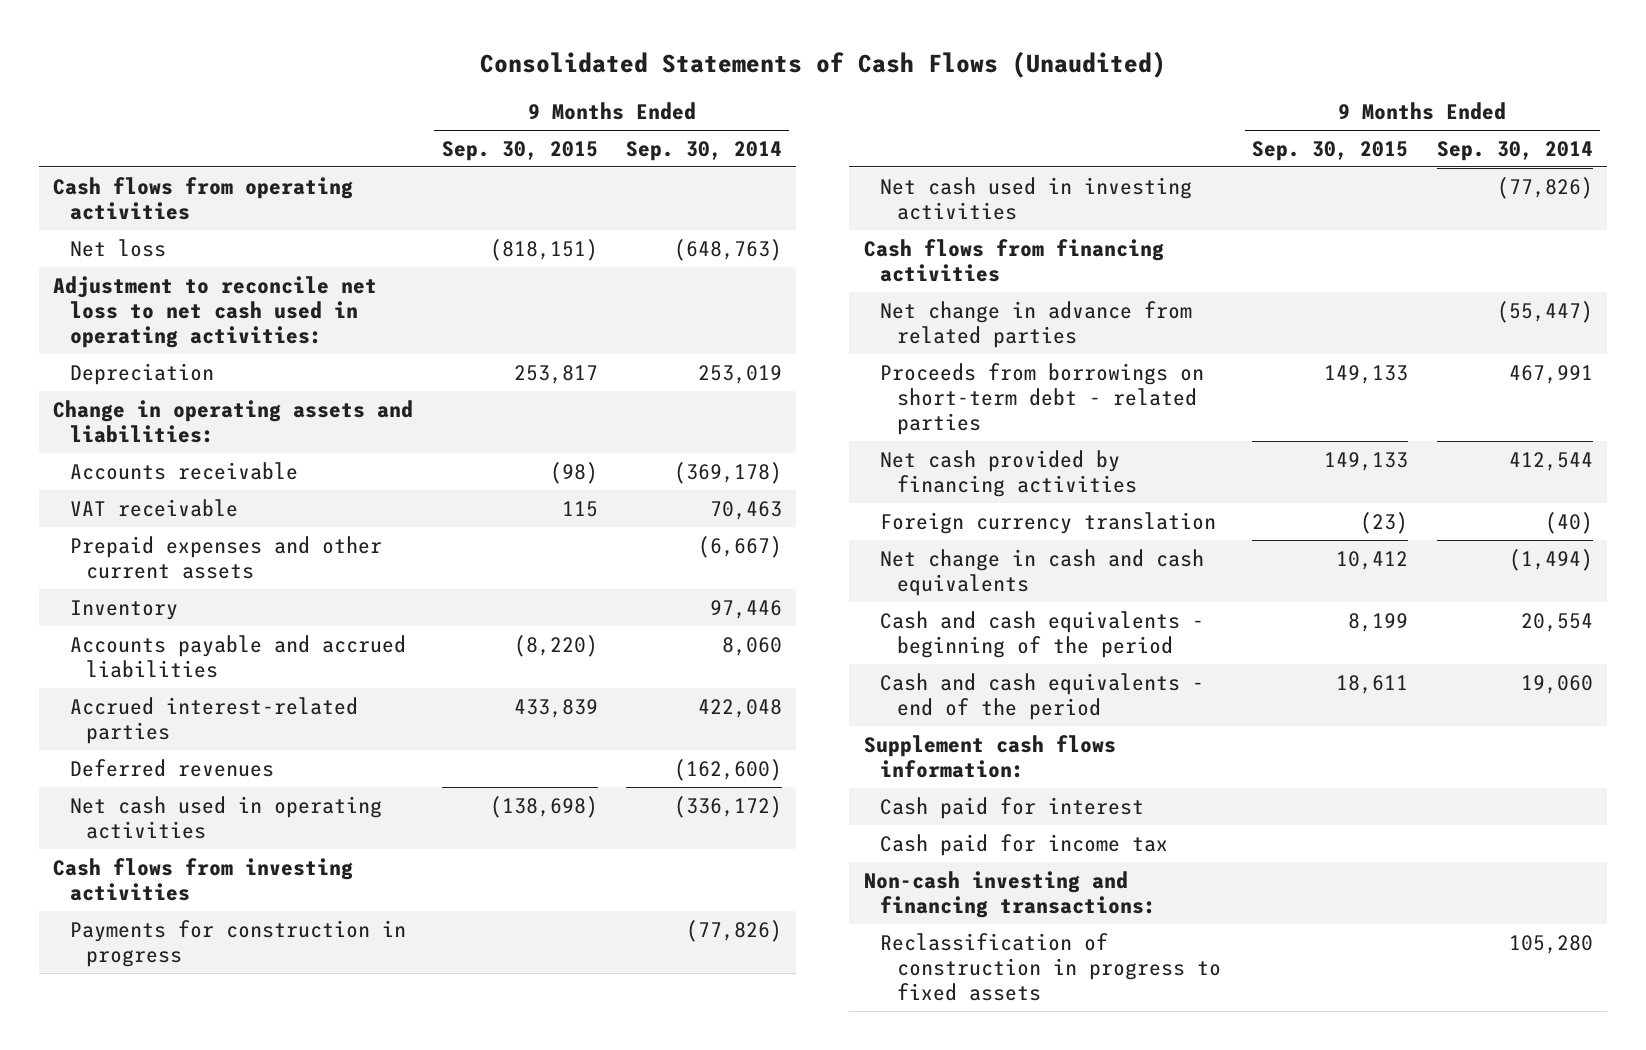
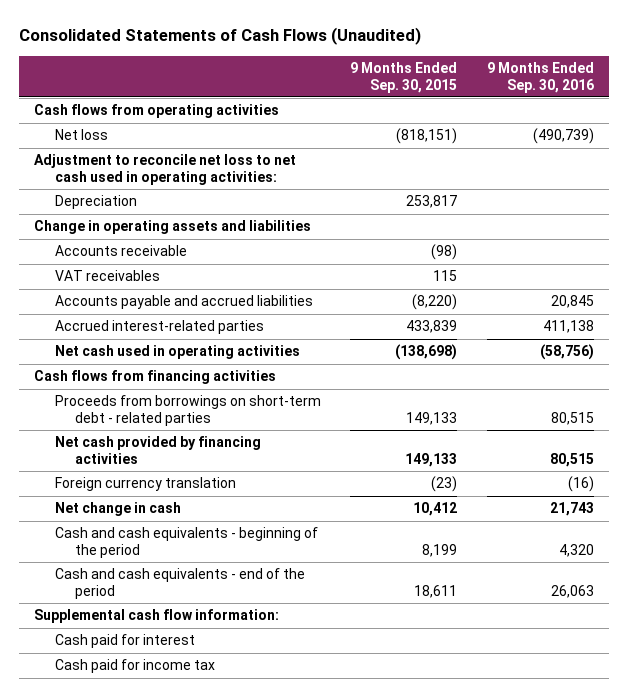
- | 9 Months Ended Sep. 30, 2015 | 9 Months Ended Sep. 30, 2014
+ | 9 Months Ended Sep. 30, 2015 | 9 Months Ended Sep. 30, 2016
- Change in operating assets and liabilities:
+ Change in operating assets and liabilities
- VAT receivable | 115 | 70,463
- Prepaid expenses and other current assets | | (6,667)
- Inventory | | 97,446
+ VAT receivables | 115 |
- Deferred revenues | | (162,600)
- Cash flows from investing activities
- Payments for construction in progress | | (77,826)
- Net cash used in investing activities | | (77,826)
- Net change in advance from related parties | | (55,447)
- Net change in cash and cash equivalents | 10,412 | (1,494)
+ Net change in cash | 10,412 | 21,743
- Supplement cash flows information:
+ Supplemental cash flow information:
- Non-cash investing and financing transactions:
- Reclassification of construction in progress to fixed assets | | 105,280

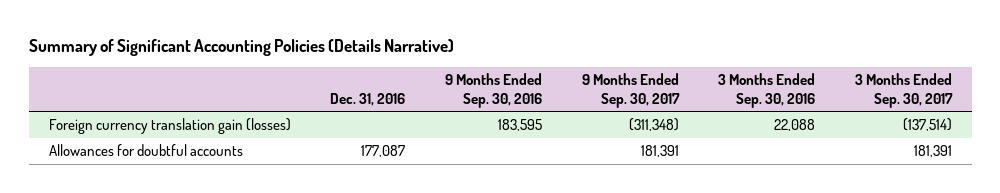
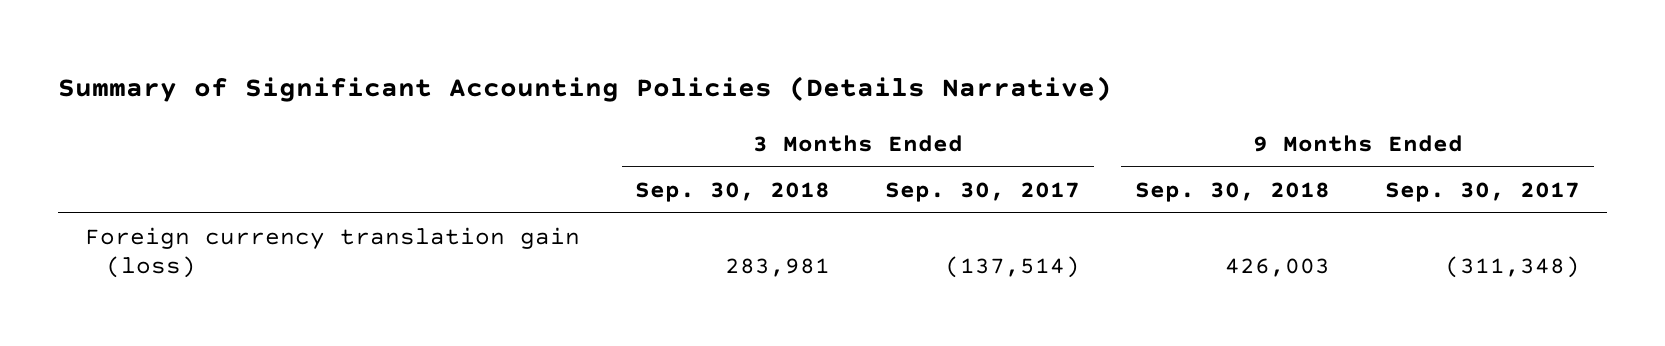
- | Dec. 31, 2016 | 9 Months Ended Sep. 30, 2016 | 9 Months Ended Sep. 30, 2017 | 3 Months Ended Sep. 30, 2016 | 3 Months Ended Sep. 30, 2017
+ | 3 Months Ended Sep. 30, 2018 | 3 Months Ended Sep. 30, 2017 | 9 Months Ended Sep. 30, 2018 | 9 Months Ended Sep. 30, 2017
- Foreign currency translation gain (losses) | | 183,595 | (311,348) | 22,088 | (137,514)
- Allowances for doubtful accounts | 177,087 | | 181,391 | | 181,391
+ Foreign currency translation gain (loss) | 283,981 | (137,514) | 426,003 | (311,348)

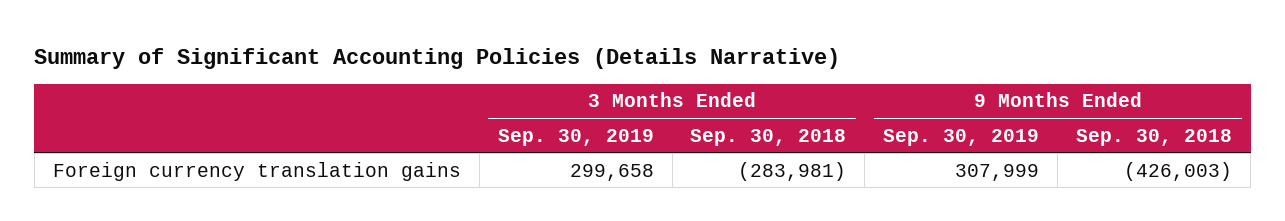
- | 3 Months Ended Sep. 30, 2018 | 3 Months Ended Sep. 30, 2017 | 9 Months Ended Sep. 30, 2018 | 9 Months Ended Sep. 30, 2017
+ | 3 Months Ended Sep. 30, 2019 | 3 Months Ended Sep. 30, 2018 | 9 Months Ended Sep. 30, 2019 | 9 Months Ended Sep. 30, 2018
- Foreign currency translation gain (loss) | 283,981 | (137,514) | 426,003 | (311,348)
+ Foreign currency translation gains | 299,658 | (283,981) | 307,999 | (426,003)

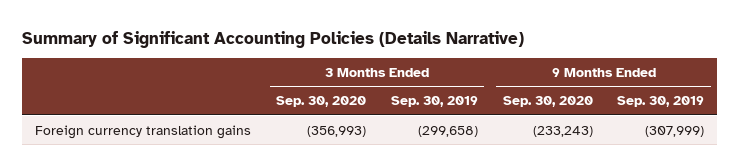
- | 3 Months Ended Sep. 30, 2019 | 3 Months Ended Sep. 30, 2018 | 9 Months Ended Sep. 30, 2019 | 9 Months Ended Sep. 30, 2018
+ | 3 Months Ended Sep. 30, 2020 | 3 Months Ended Sep. 30, 2019 | 9 Months Ended Sep. 30, 2020 | 9 Months Ended Sep. 30, 2019
- Foreign currency translation gains | 299,658 | (283,981) | 307,999 | (426,003)
+ Foreign currency translation gains | (356,993) | (299,658) | (233,243) | (307,999)

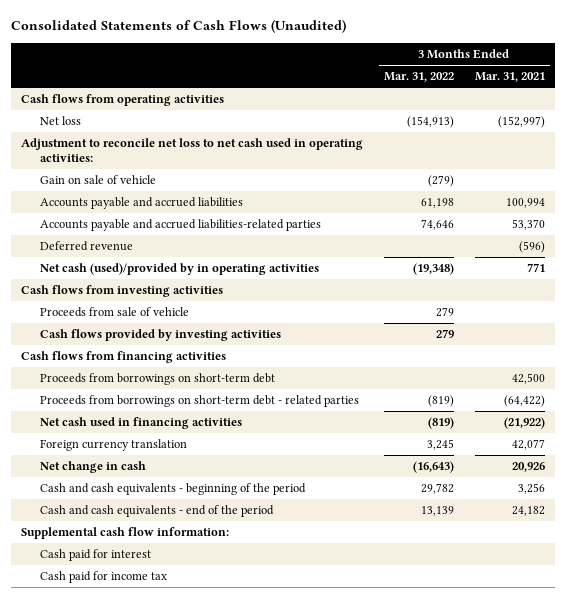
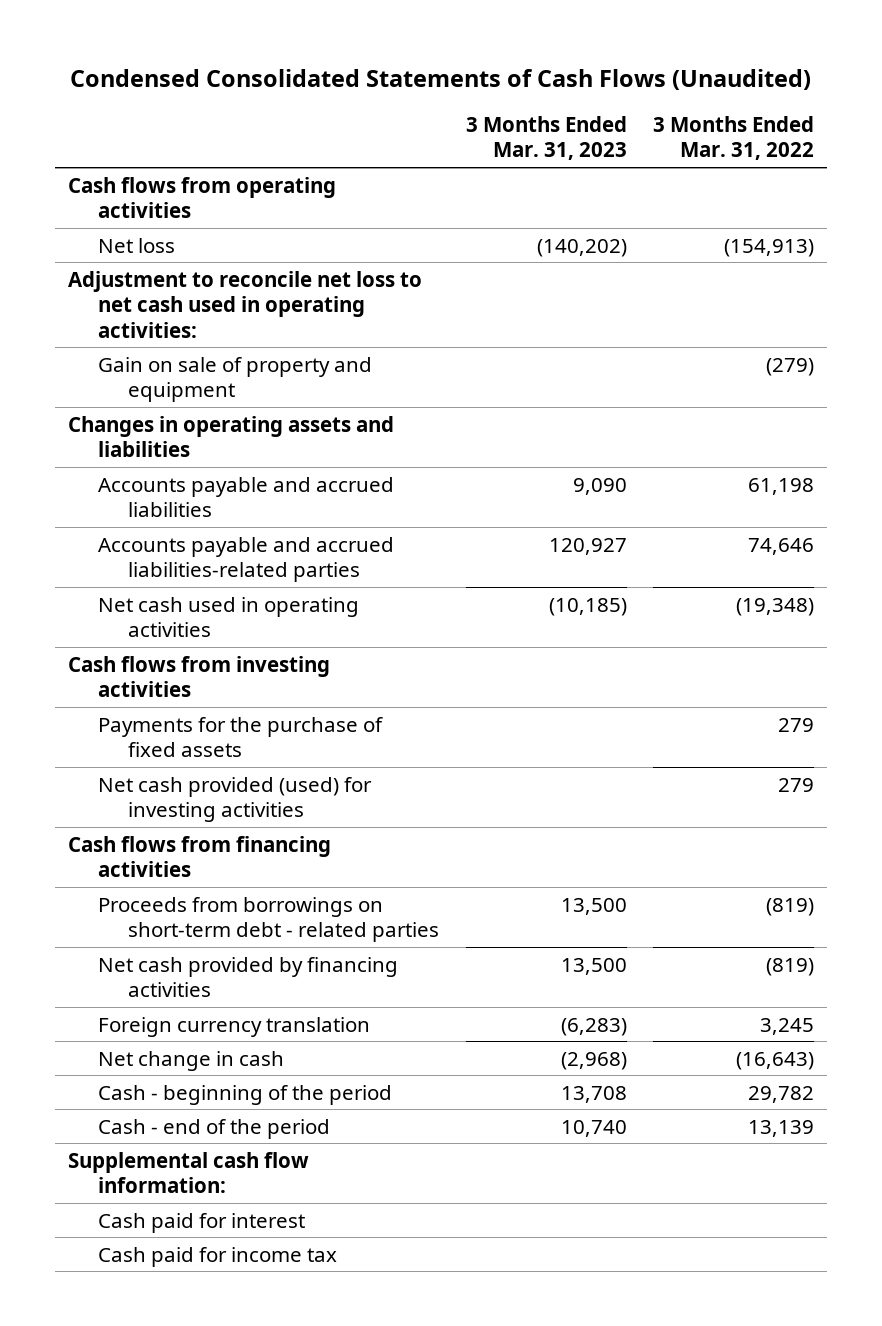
- Consolidated Statements of Cash Flows (Unaudited)
+ Condensed Consolidated Statements of Cash Flows (Unaudited)
- | 3 Months Ended Mar. 31, 2022 | 3 Months Ended Mar. 31, 2021
+ | 3 Months Ended Mar. 31, 2023 | 3 Months Ended Mar. 31, 2022
- Gain on sale of vehicle | (279) |
+ Gain on sale of property and equipment | | (279)
+ Changes in operating assets and liabilities
- Deferred revenue | | (596)
- Net cash (used)/provided by in operating activities | (19,348) | 771
+ Net cash used in operating activities | (10,185) | (19,348)
- Proceeds from sale of vehicle | 279 |
- Cash flows provided by investing activities | 279 |
+ Payments for the purchase of fixed assets | | 279
+ Net cash provided (used) for investing activities | | 279
- Proceeds from borrowings on short-term debt | | 42,500
- Net cash used in financing activities | (819) | (21,922)
+ Net cash provided by financing activities | 13,500 | (819)
- Cash and cash equivalents - beginning of the period | 29,782 | 3,256
- Cash and cash equivalents - end of the period | 13,139 | 24,182
+ Cash - beginning of the period | 13,708 | 29,782
+ Cash - end of the period | 10,740 | 13,139

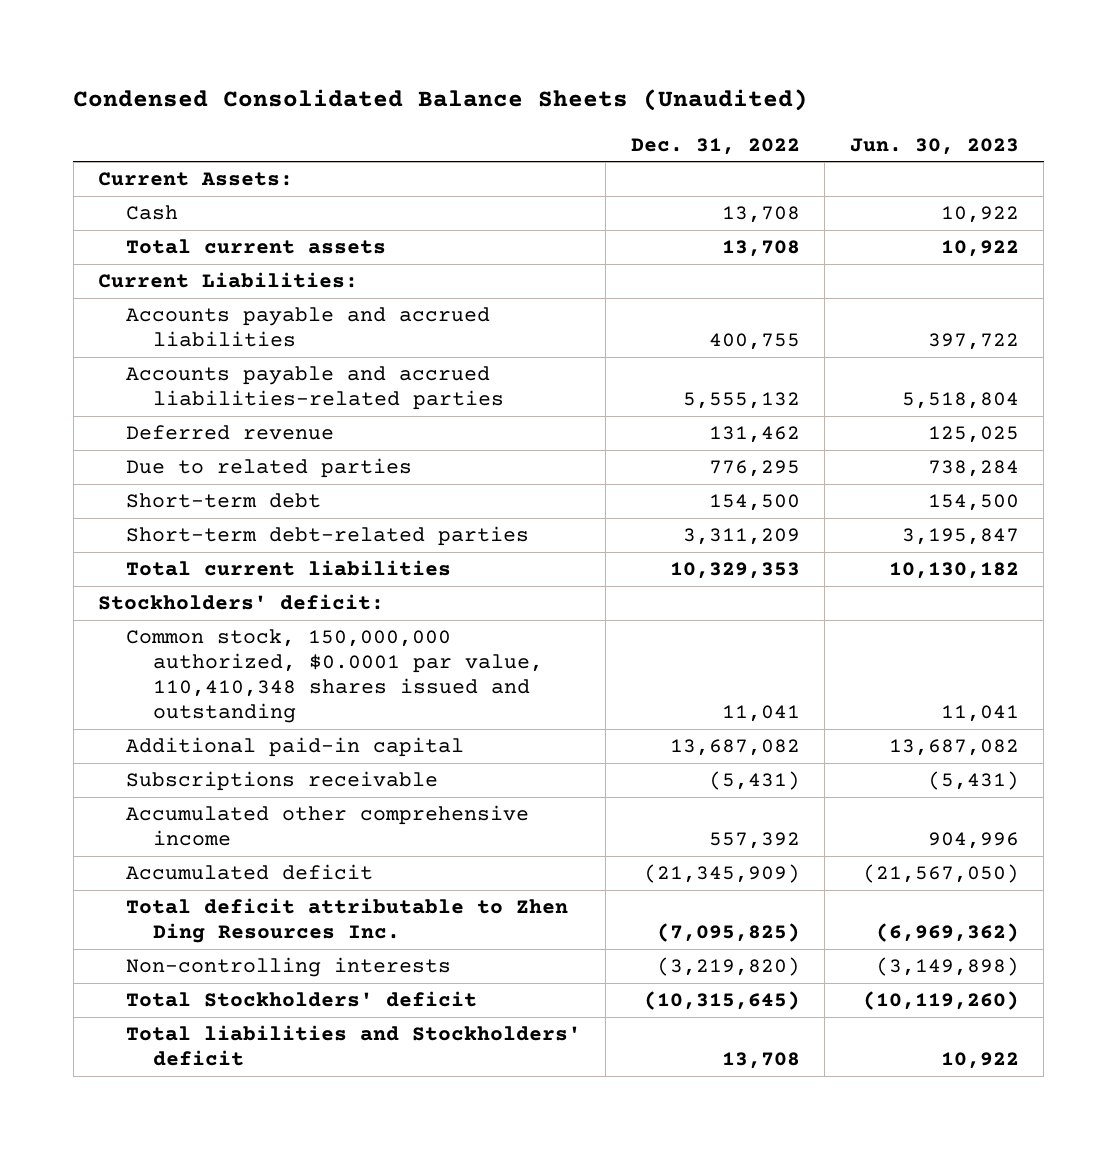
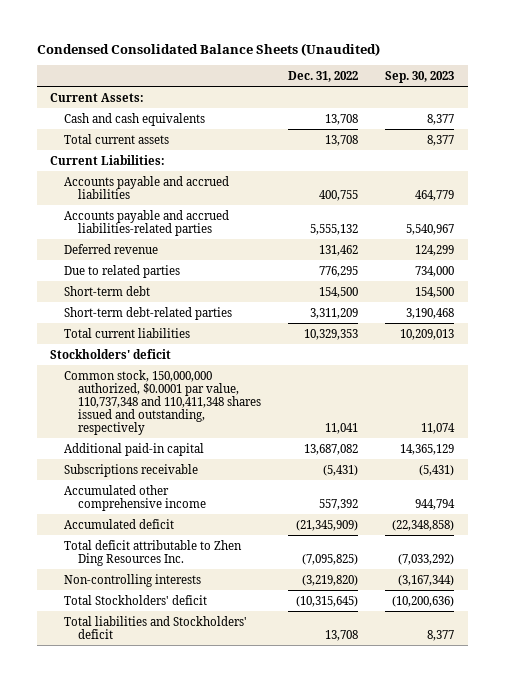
- | Dec. 31, 2022 | Jun. 30, 2023
+ | Dec. 31, 2022 | Sep. 30, 2023
- Cash | 13,708 | 10,922
+ Cash and cash equivalents | 13,708 | 8,377
- Stockholders' deficit:
- Common stock, 150,000,000 authorized, $0.0001 par value, 110,410,348 shares issued and outstanding | 11,041 | 11,041
+ Stockholders' deficit
+ Common stock, 150,000,000 authorized, $0.0001 par value, 110,737,348 and 110,411,348 shares issued and outstanding, respectively | 11,041 | 11,074

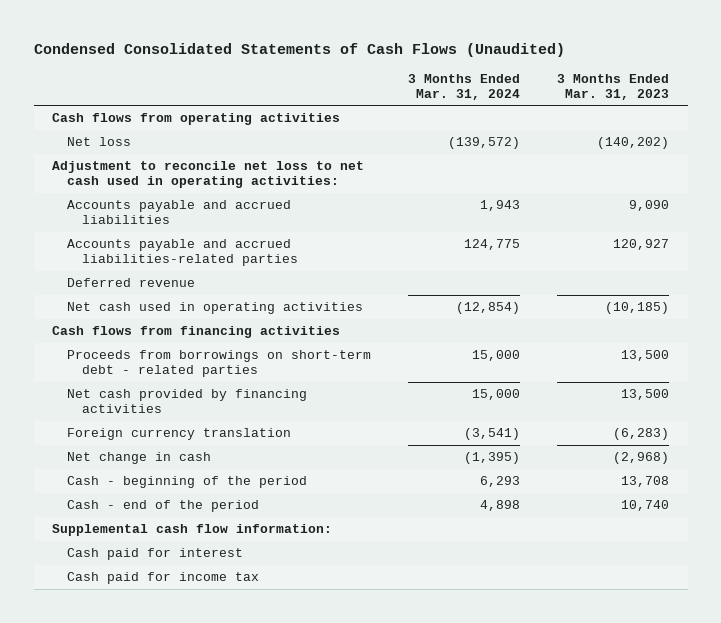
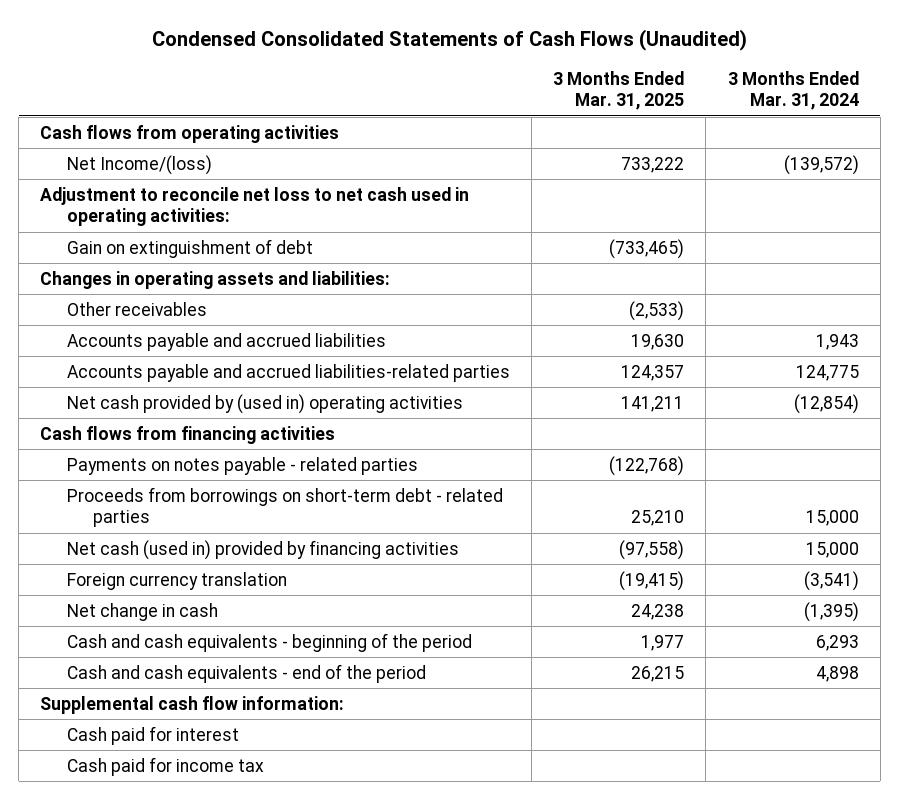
- | 3 Months Ended Mar. 31, 2024 | 3 Months Ended Mar. 31, 2023
+ | 3 Months Ended Mar. 31, 2025 | 3 Months Ended Mar. 31, 2024
- Net loss | (139,572) | (140,202)
+ Net Income/(loss) | 733,222 | (139,572)
+ Gain on extinguishment of debt | (733,465) |
+ Changes in operating assets and liabilities:
+ Other receivables | (2,533) |
- Deferred revenue
- Net cash used in operating activities | (12,854) | (10,185)
+ Net cash provided by (used in) operating activities | 141,211 | (12,854)
+ Payments on notes payable - related parties | (122,768) |
- Net cash provided by financing activities | 15,000 | 13,500
+ Net cash (used in) provided by financing activities | (97,558) | 15,000
- Cash - beginning of the period | 6,293 | 13,708
- Cash - end of the period | 4,898 | 10,740
+ Cash and cash equivalents - beginning of the period | 1,977 | 6,293
+ Cash and cash equivalents - end of the period | 26,215 | 4,898

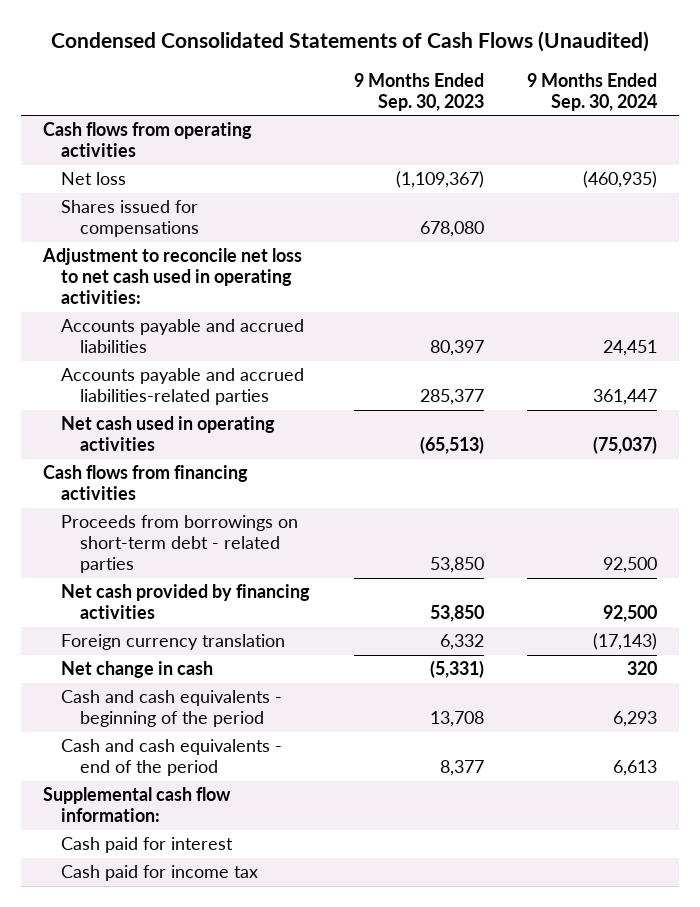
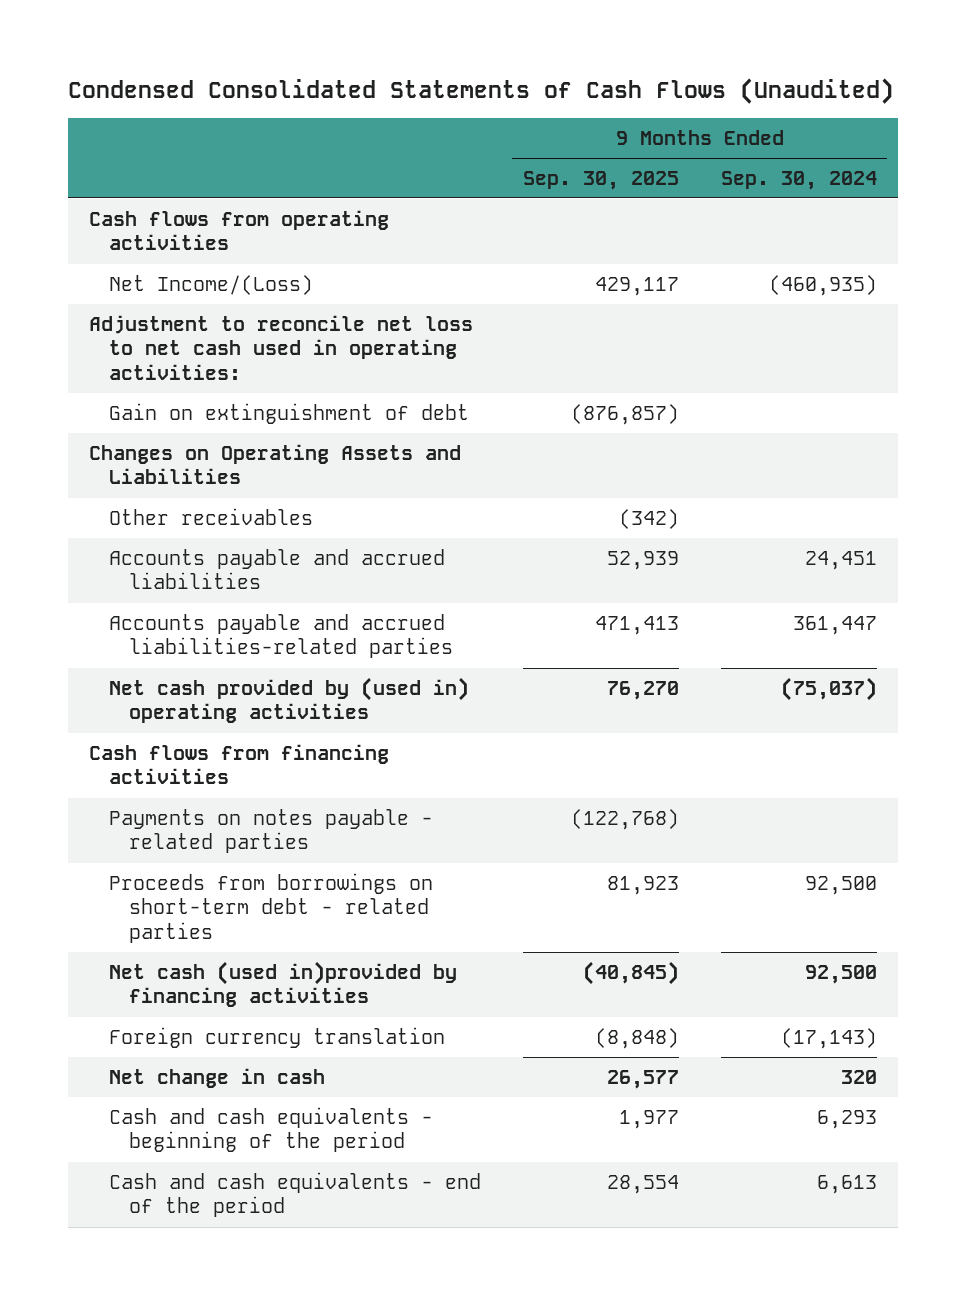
- | 9 Months Ended Sep. 30, 2023 | 9 Months Ended Sep. 30, 2024
+ | 9 Months Ended Sep. 30, 2025 | 9 Months Ended Sep. 30, 2024
- Net loss | (1,109,367) | (460,935)
- Shares issued for compensations | 678,080 |
+ Net Income/(Loss) | 429,117 | (460,935)
+ Gain on extinguishment of debt | (876,857) |
+ Changes on Operating Assets and Liabilities
+ Other receivables | (342) |
- Net cash used in operating activities | (65,513) | (75,037)
+ Net cash provided by (used in) operating activities | 76,270 | (75,037)
+ Payments on notes payable - related parties | (122,768) |
- Net cash provided by financing activities | 53,850 | 92,500
+ Net cash (used in)provided by financing activities | (40,845) | 92,500
- Supplemental cash flow information:
- Cash paid for interest
- Cash paid for income tax

